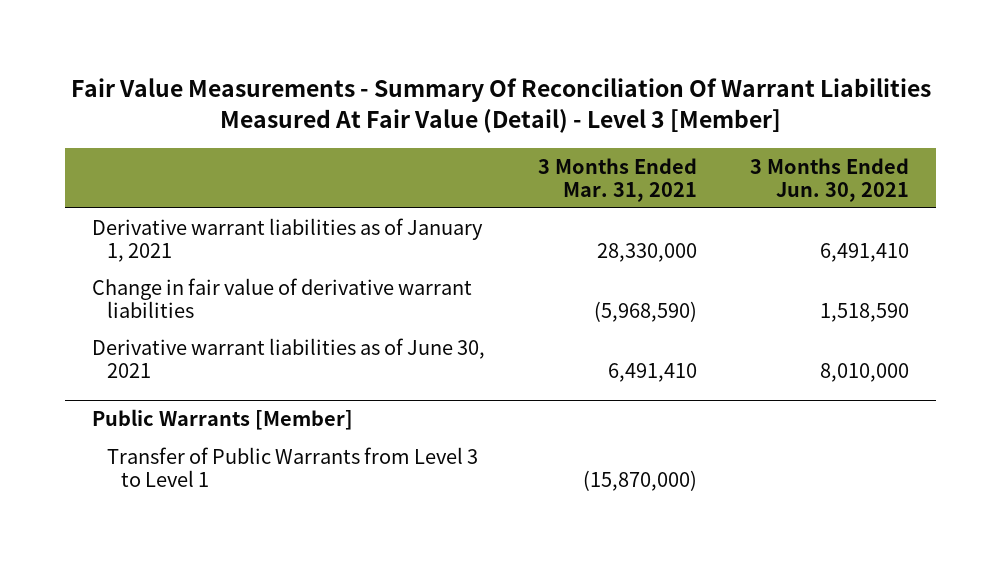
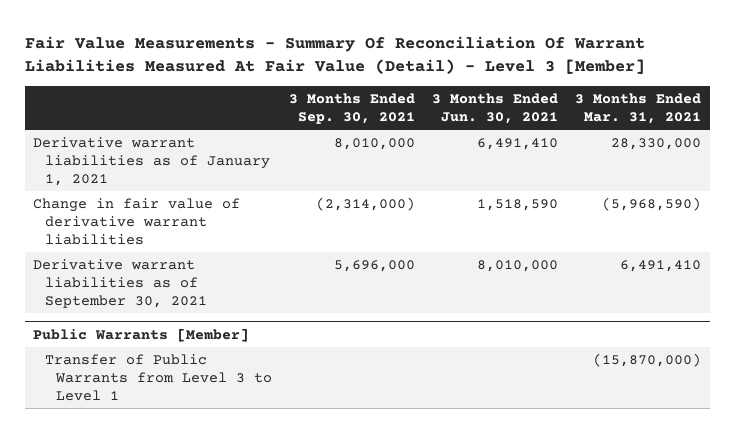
- | 3 Months Ended Mar. 31, 2021 | 3 Months Ended Jun. 30, 2021
+ | 3 Months Ended Sep. 30, 2021 | 3 Months Ended Jun. 30, 2021 | 3 Months Ended Mar. 31, 2021
- Derivative warrant liabilities as of June 30, 2021 | 6,491,410 | 8,010,000
+ Derivative warrant liabilities as of September 30, 2021 | 5,696,000 | 8,010,000 | 6,491,410

